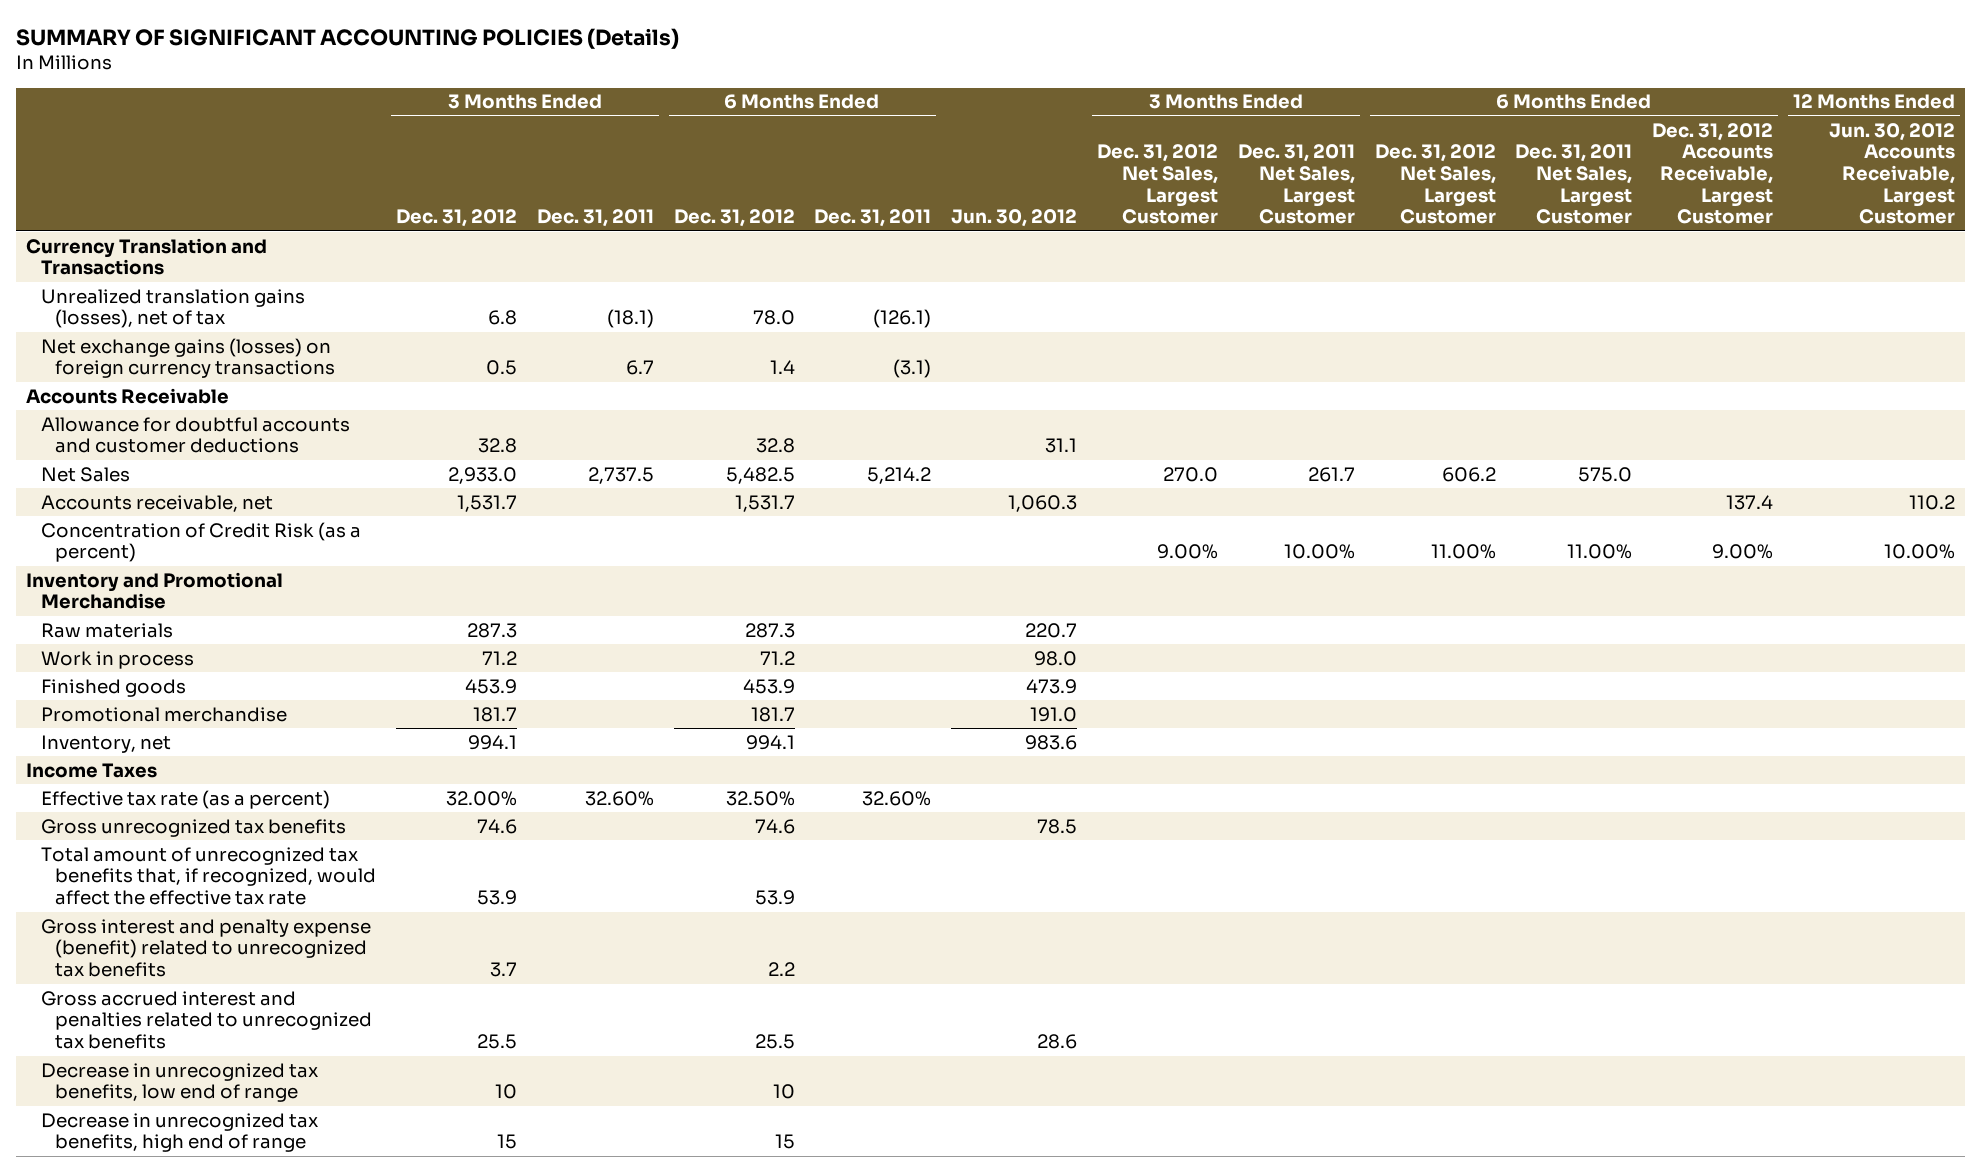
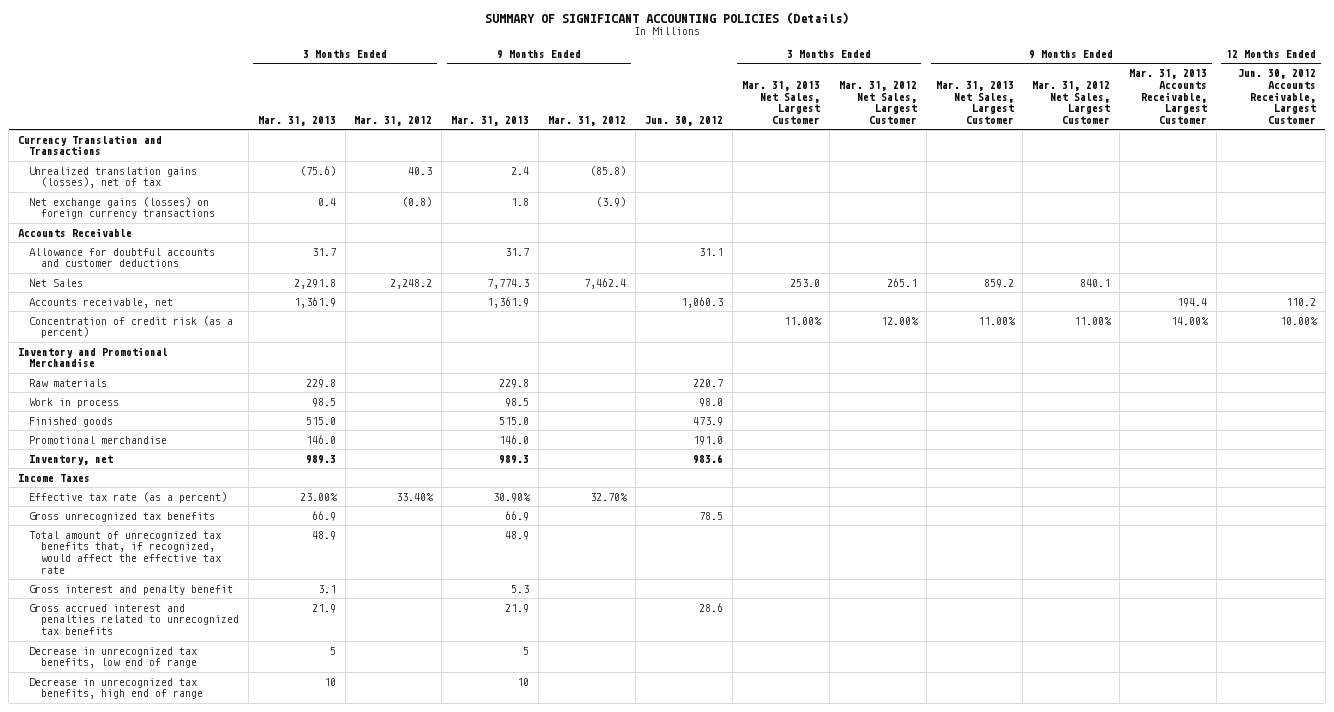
- | 3 Months Ended Dec. 31, 2012 | 3 Months Ended Dec. 31, 2011 | 6 Months Ended Dec. 31, 2012 | 6 Months Ended Dec. 31, 2011 | Jun. 30, 2012 | 3 Months Ended Dec. 31, 2012 Net Sales, Largest Customer | 3 Months Ended Dec. 31, 2011 Net Sales, Largest Customer | 6 Months Ended Dec. 31, 2012 Net Sales, Largest Customer | 6 Months Ended Dec. 31, 2011 Net Sales, Largest Customer | 6 Months Ended Dec. 31, 2012 Accounts Receivable, Largest Customer | 12 Months Ended Jun. 30, 2012 Accounts Receivable, Largest Customer
+ | 3 Months Ended Mar. 31, 2013 | 3 Months Ended Mar. 31, 2012 | 9 Months Ended Mar. 31, 2013 | 9 Months Ended Mar. 31, 2012 | Jun. 30, 2012 | 3 Months Ended Mar. 31, 2013 Net Sales, Largest Customer | 3 Months Ended Mar. 31, 2012 Net Sales, Largest Customer | 9 Months Ended Mar. 31, 2013 Net Sales, Largest Customer | 9 Months Ended Mar. 31, 2012 Net Sales, Largest Customer | 9 Months Ended Mar. 31, 2013 Accounts Receivable, Largest Customer | 12 Months Ended Jun. 30, 2012 Accounts Receivable, Largest Customer
- Concentration of Credit Risk (as a percent) | | | | | | 9.00% | 10.00% | 11.00% | 11.00% | 9.00% | 10.00%
+ Concentration of credit risk (as a percent) | | | | | | 11.00% | 12.00% | 11.00% | 11.00% | 14.00% | 10.00%
- Gross interest and penalty expense (benefit) related to unrecognized tax benefits | 3.7 | | 2.2 | | | | | | | |
+ Gross interest and penalty benefit | 3.1 | | 5.3 | | | | | | | |

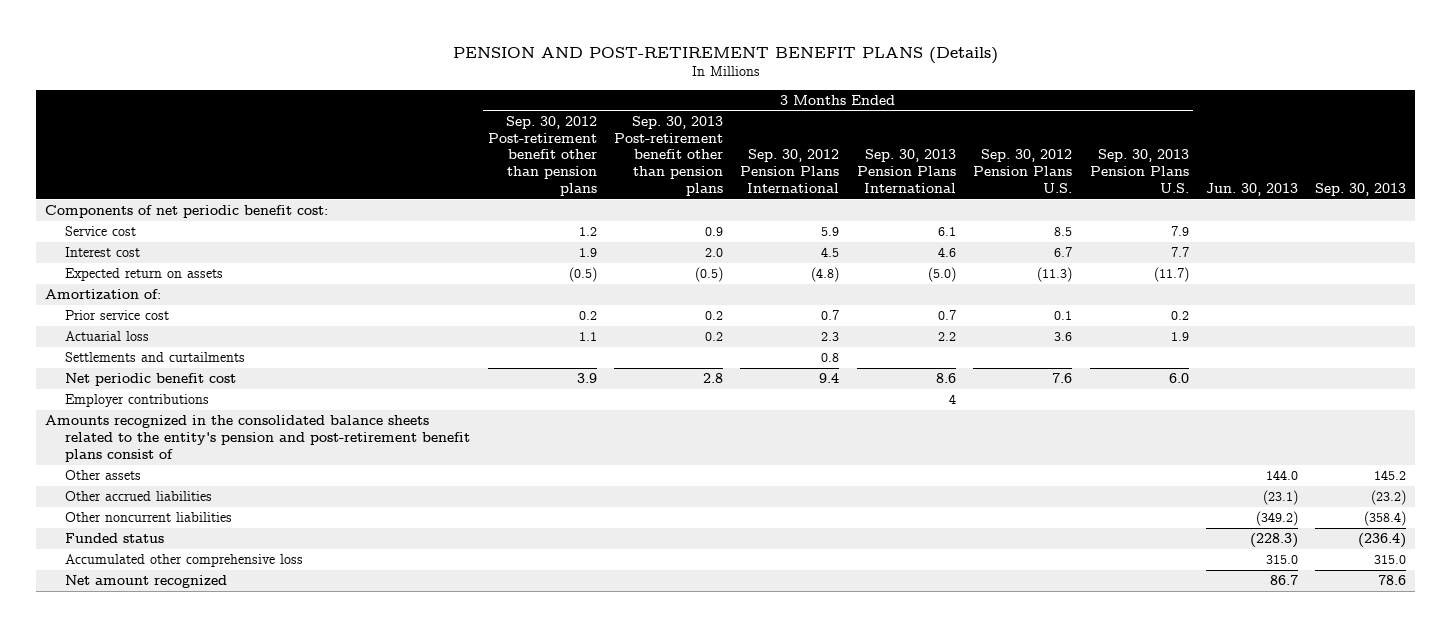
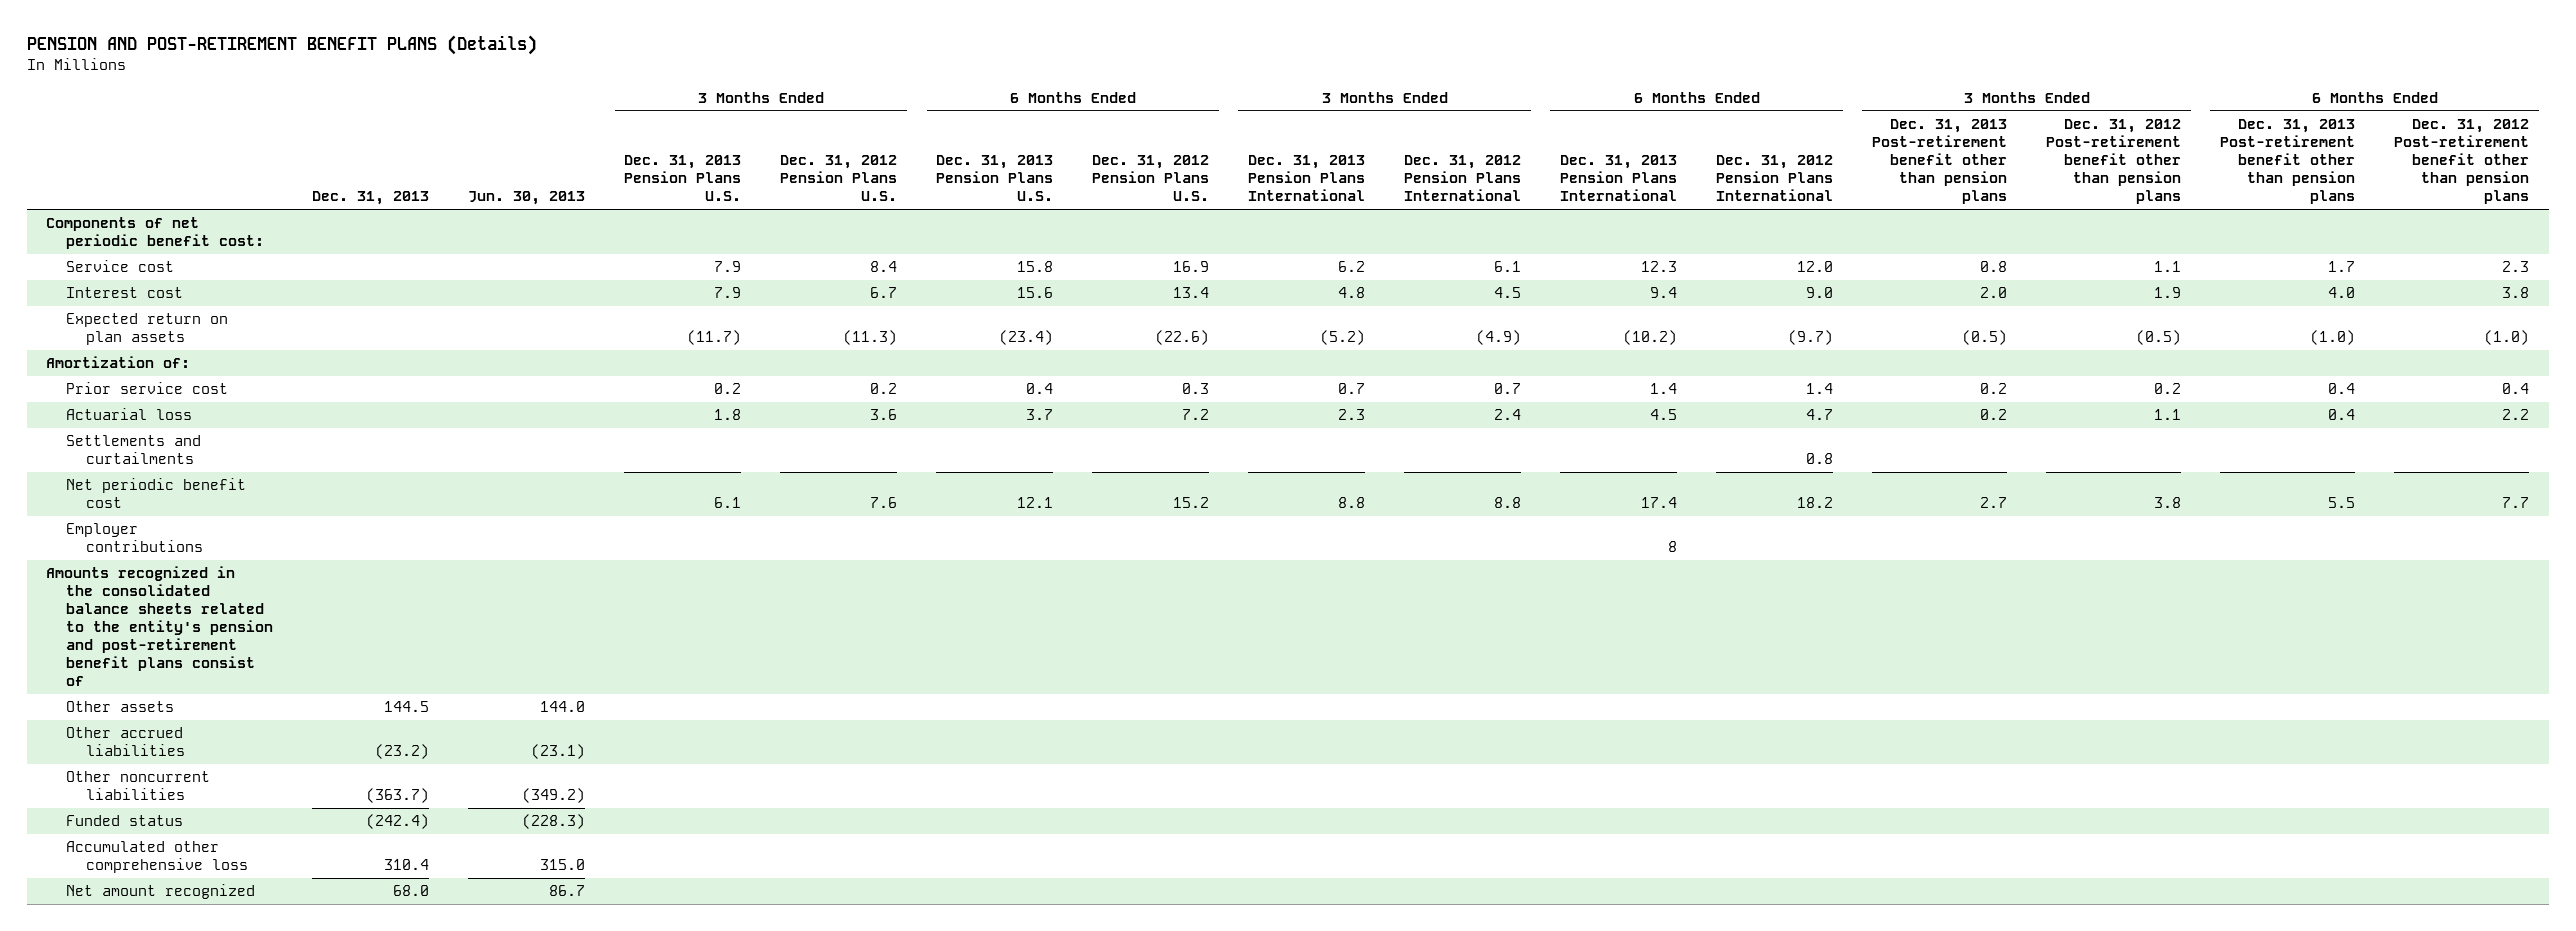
- | 3 Months Ended Sep. 30, 2012 Post-retirement benefit other than pension plans | 3 Months Ended Sep. 30, 2013 Post-retirement benefit other than pension plans | 3 Months Ended Sep. 30, 2012 Pension Plans International | 3 Months Ended Sep. 30, 2013 Pension Plans International | 3 Months Ended Sep. 30, 2012 Pension Plans U.S. | 3 Months Ended Sep. 30, 2013 Pension Plans U.S. | Jun. 30, 2013 | Sep. 30, 2013
+ | Dec. 31, 2013 | Jun. 30, 2013 | 3 Months Ended Dec. 31, 2013 Pension Plans U.S. | 3 Months Ended Dec. 31, 2012 Pension Plans U.S. | 6 Months Ended Dec. 31, 2013 Pension Plans U.S. | 6 Months Ended Dec. 31, 2012 Pension Plans U.S. | 3 Months Ended Dec. 31, 2013 Pension Plans International | 3 Months Ended Dec. 31, 2012 Pension Plans International | 6 Months Ended Dec. 31, 2013 Pension Plans International | 6 Months Ended Dec. 31, 2012 Pension Plans International | 3 Months Ended Dec. 31, 2013 Post-retirement benefit other than pension plans | 3 Months Ended Dec. 31, 2012 Post-retirement benefit other than pension plans | 6 Months Ended Dec. 31, 2013 Post-retirement benefit other than pension plans | 6 Months Ended Dec. 31, 2012 Post-retirement benefit other than pension plans
- Expected return on assets | (0.5) | (0.5) | (4.8) | (5.0) | (11.3) | (11.7) | |
+ Expected return on plan assets | | | (11.7) | (11.3) | (23.4) | (22.6) | (5.2) | (4.9) | (10.2) | (9.7) | (0.5) | (0.5) | (1.0) | (1.0)

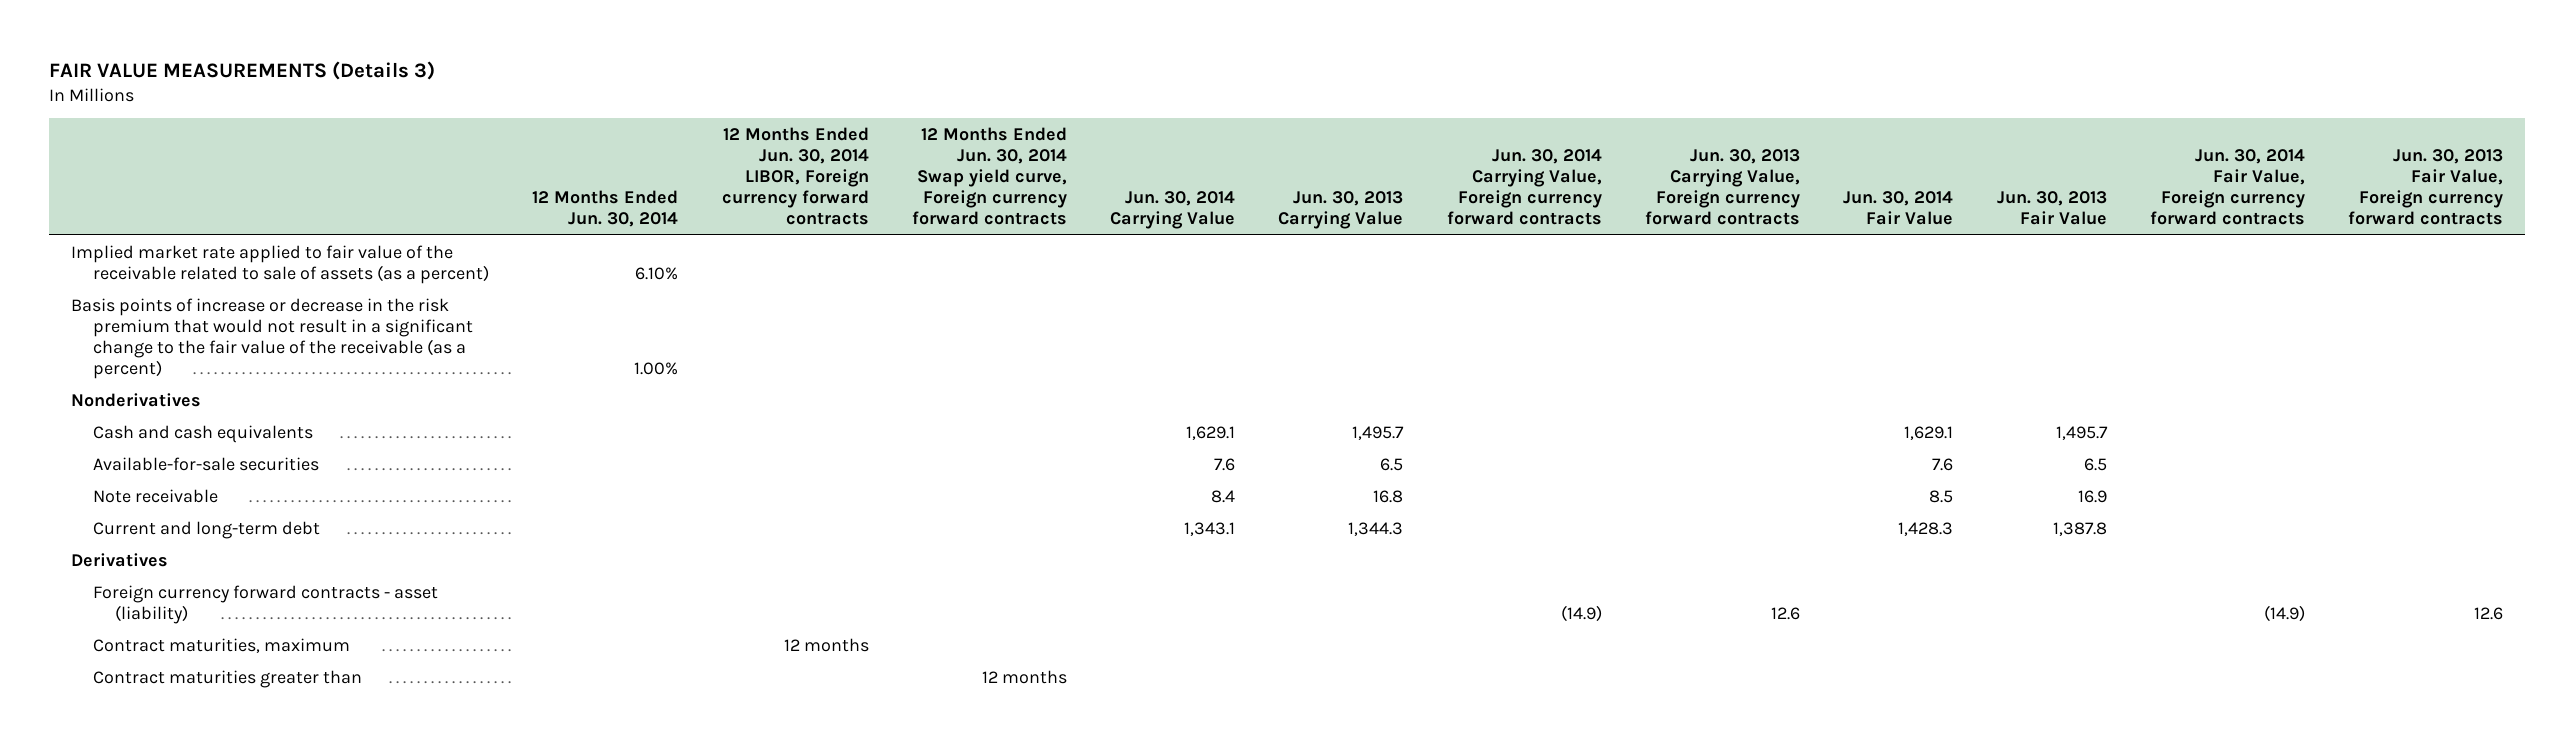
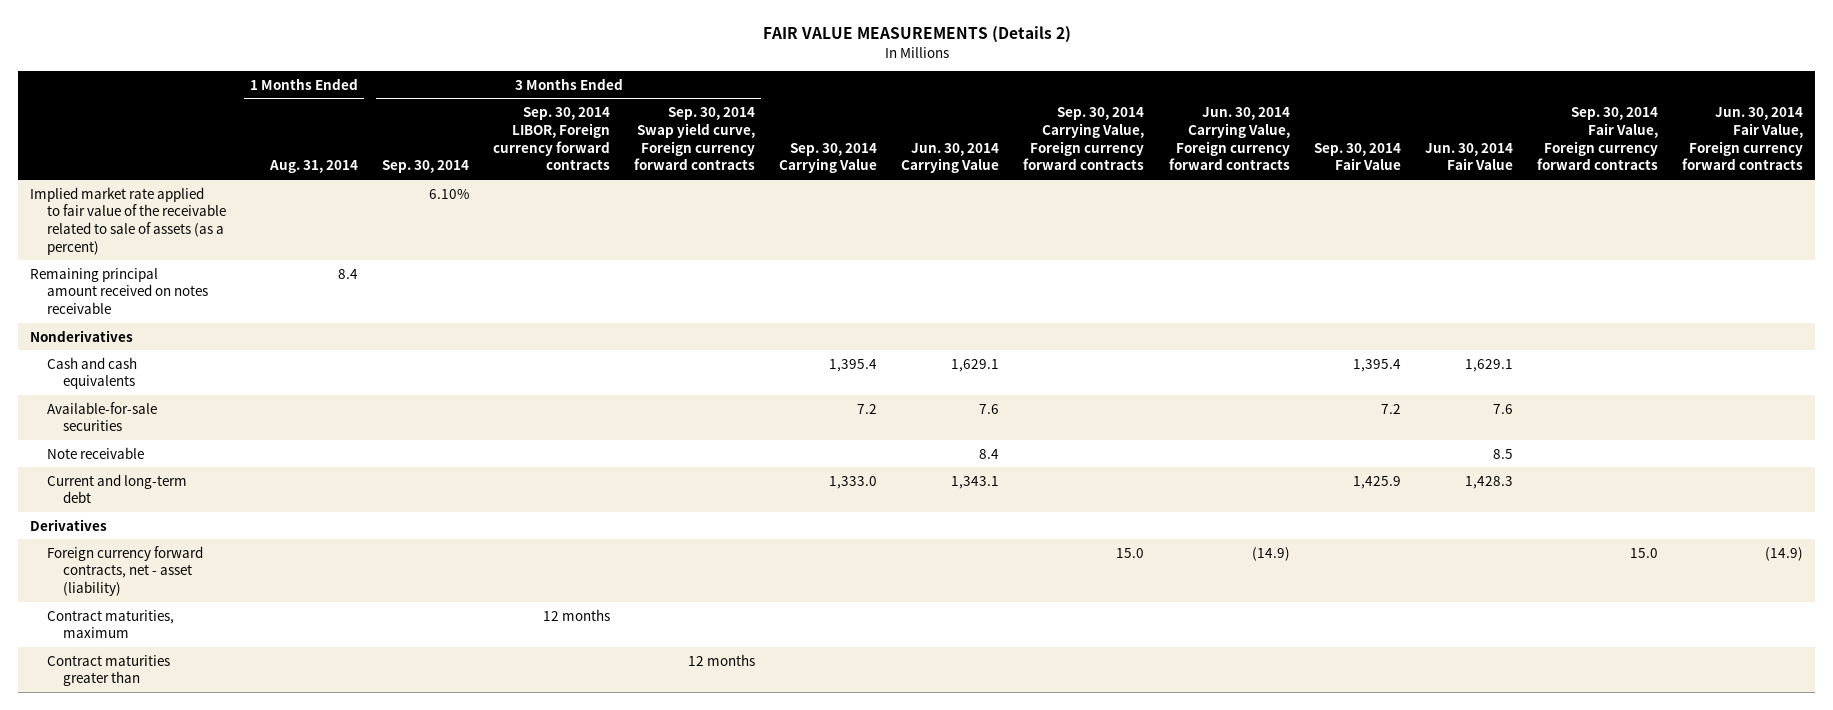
- FAIR VALUE MEASUREMENTS (Details 3)
+ FAIR VALUE MEASUREMENTS (Details 2)
- | 12 Months Ended Jun. 30, 2014 | 12 Months Ended Jun. 30, 2014 LIBOR, Foreign currency forward contracts | 12 Months Ended Jun. 30, 2014 Swap yield curve, Foreign currency forward contracts | Jun. 30, 2014 Carrying Value | Jun. 30, 2013 Carrying Value | Jun. 30, 2014 Carrying Value, Foreign currency forward contracts | Jun. 30, 2013 Carrying Value, Foreign currency forward contracts | Jun. 30, 2014 Fair Value | Jun. 30, 2013 Fair Value | Jun. 30, 2014 Fair Value, Foreign currency forward contracts | Jun. 30, 2013 Fair Value, Foreign currency forward contracts
+ | 1 Months Ended Aug. 31, 2014 | 3 Months Ended Sep. 30, 2014 | 3 Months Ended Sep. 30, 2014 LIBOR, Foreign currency forward contracts | 3 Months Ended Sep. 30, 2014 Swap yield curve, Foreign currency forward contracts | Sep. 30, 2014 Carrying Value | Jun. 30, 2014 Carrying Value | Sep. 30, 2014 Carrying Value, Foreign currency forward contracts | Jun. 30, 2014 Carrying Value, Foreign currency forward contracts | Sep. 30, 2014 Fair Value | Jun. 30, 2014 Fair Value | Sep. 30, 2014 Fair Value, Foreign currency forward contracts | Jun. 30, 2014 Fair Value, Foreign currency forward contracts
- Basis points of increase or decrease in the risk premium that would not result in a significant change to the fair value of the receivable (as a percent) | 1.00% | | | | | | | | | |
+ Remaining principal amount received on notes receivable | 8.4 | | | | | | | | | | |
- Foreign currency forward contracts - asset (liability) | | | | | | (14.9) | 12.6 | | | (14.9) | 12.6
+ Foreign currency forward contracts, net - asset (liability) | | | | | | | 15.0 | (14.9) | | | 15.0 | (14.9)

